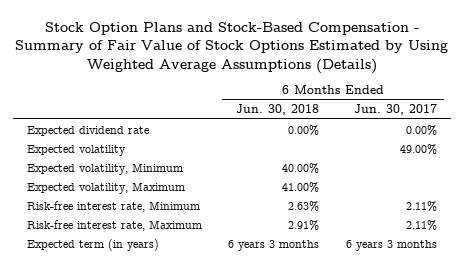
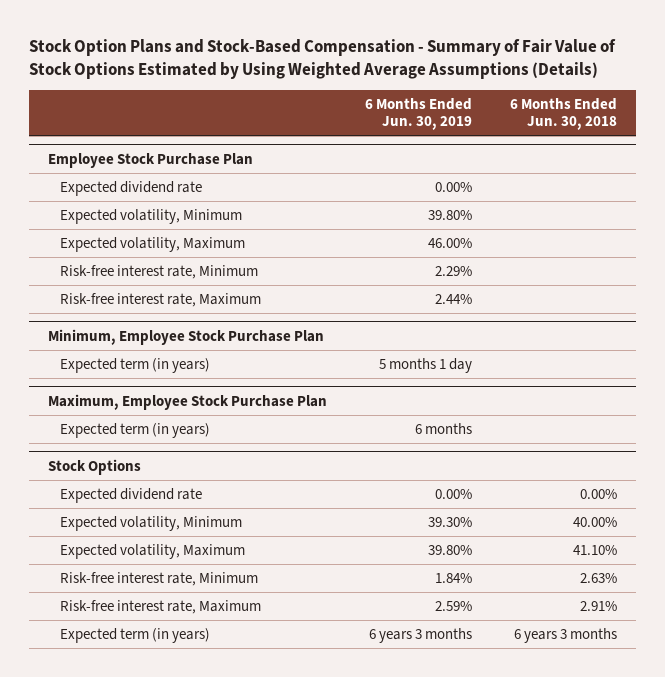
- | 6 Months Ended Jun. 30, 2018 | 6 Months Ended Jun. 30, 2017
+ | 6 Months Ended Jun. 30, 2019 | 6 Months Ended Jun. 30, 2018
+ Employee Stock Purchase Plan
+ Expected dividend rate | 0.00% |
+ Expected volatility, Minimum | 39.80% |
+ Expected volatility, Maximum | 46.00% |
+ Risk-free interest rate, Minimum | 2.29% |
+ Risk-free interest rate, Maximum | 2.44% |
+ Minimum, Employee Stock Purchase Plan
+ Expected term (in years) | 5 months 1 day |
+ Maximum, Employee Stock Purchase Plan
+ Expected term (in years) | 6 months |
+ Stock Options
- Expected volatility | | 49.00%
- Expected volatility, Maximum | 41.00% |
+ Expected volatility, Maximum | 39.80% | 41.10%

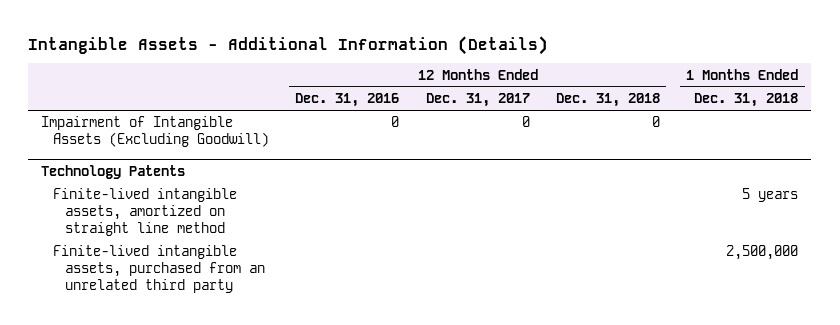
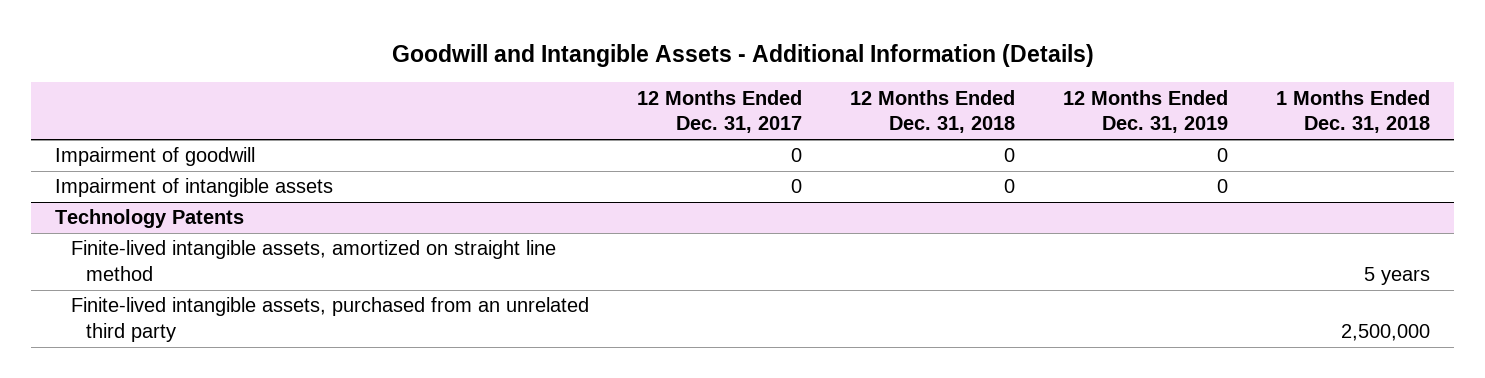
- Intangible Assets - Additional Information (Details)
+ Goodwill and Intangible Assets - Additional Information (Details)
- | 12 Months Ended Dec. 31, 2016 | 12 Months Ended Dec. 31, 2017 | 12 Months Ended Dec. 31, 2018 | 1 Months Ended Dec. 31, 2018
+ | 12 Months Ended Dec. 31, 2017 | 12 Months Ended Dec. 31, 2018 | 12 Months Ended Dec. 31, 2019 | 1 Months Ended Dec. 31, 2018
- Impairment of Intangible Assets (Excluding Goodwill) | 0 | 0 | 0 |
+ Impairment of goodwill | 0 | 0 | 0 |
+ Impairment of intangible assets | 0 | 0 | 0 |

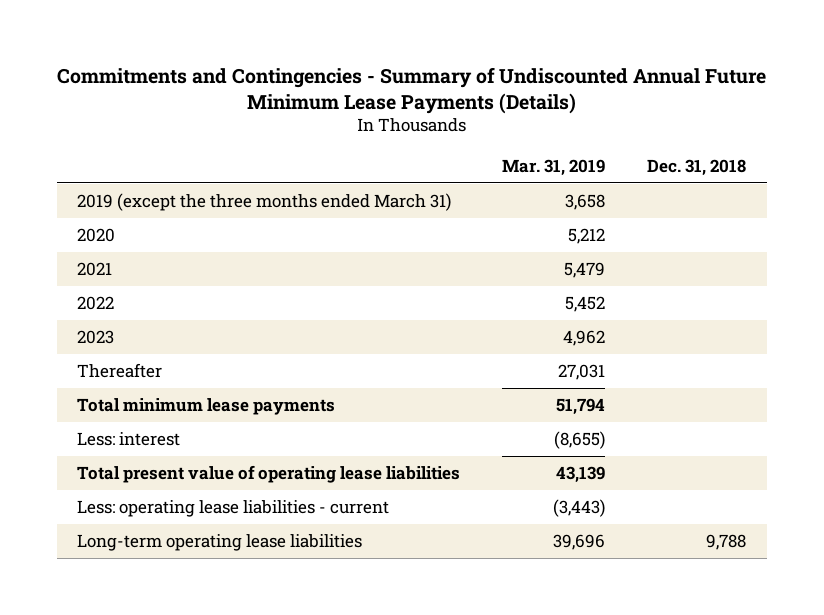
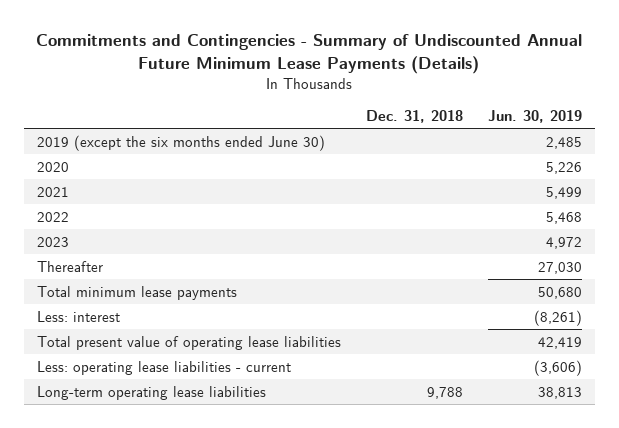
- | Mar. 31, 2019 | Dec. 31, 2018
+ | Dec. 31, 2018 | Jun. 30, 2019
- 2019 (except the three months ended March 31) | 3,658 |
+ 2019 (except the six months ended June 30) | | 2,485

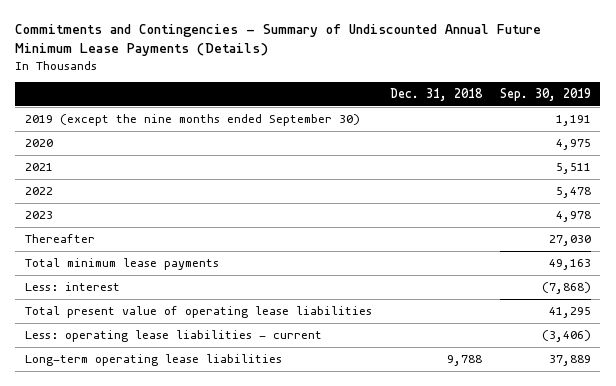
- | Dec. 31, 2018 | Jun. 30, 2019
+ | Dec. 31, 2018 | Sep. 30, 2019
- 2019 (except the six months ended June 30) | | 2,485
+ 2019 (except the nine months ended September 30) | | 1,191

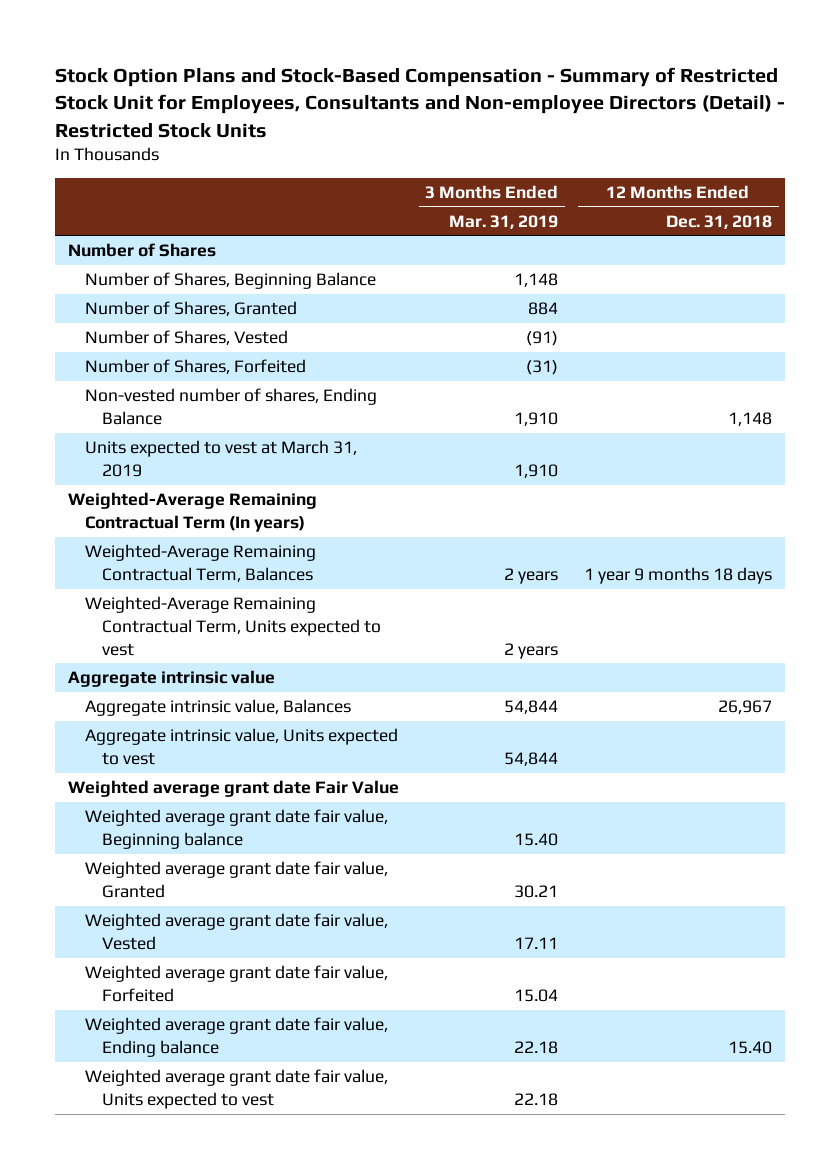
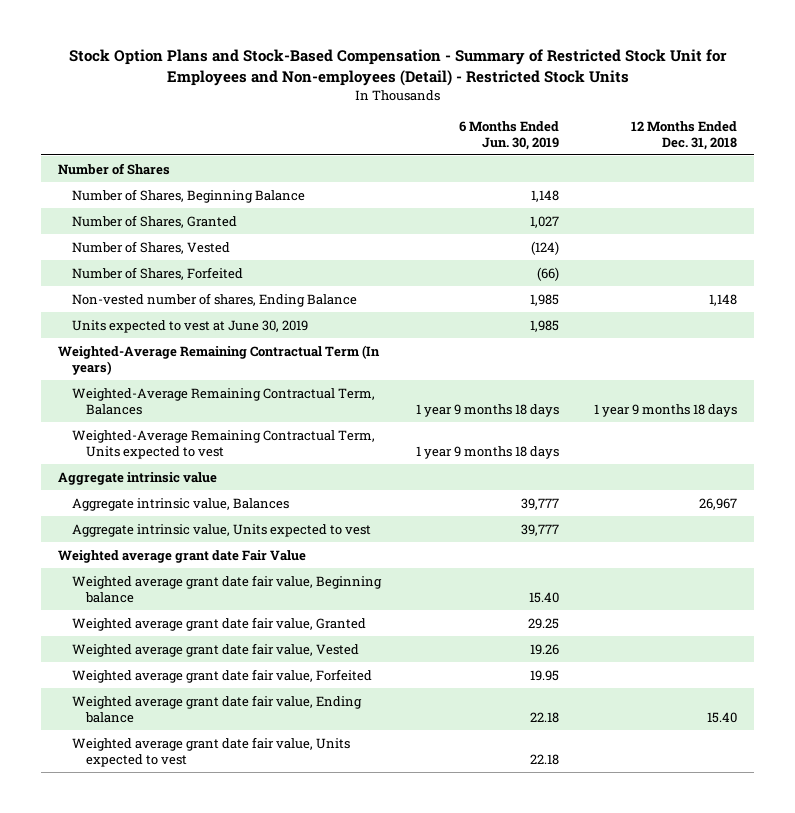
- Stock Option Plans and Stock-Based Compensation - Summary of Restricted Stock Unit for Employees, Consultants and Non-employee Directors (Detail) - Restricted Stock Units
+ Stock Option Plans and Stock-Based Compensation - Summary of Restricted Stock Unit for Employees and Non-employees (Detail) - Restricted Stock Units
- | 3 Months Ended Mar. 31, 2019 | 12 Months Ended Dec. 31, 2018
+ | 6 Months Ended Jun. 30, 2019 | 12 Months Ended Dec. 31, 2018
- Units expected to vest at March 31, 2019 | 1,910 |
+ Units expected to vest at June 30, 2019 | 1,985 |

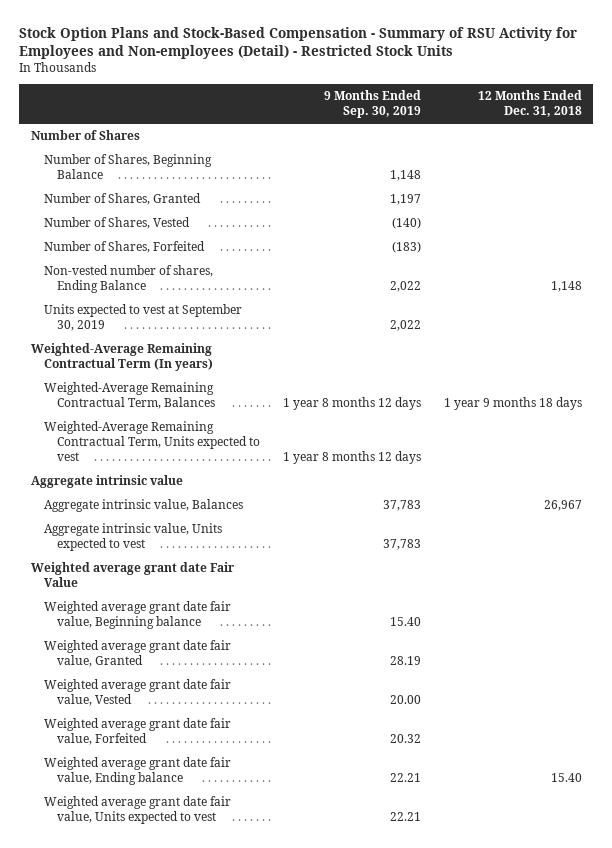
- Stock Option Plans and Stock-Based Compensation - Summary of Restricted Stock Unit for Employees and Non-employees (Detail) - Restricted Stock Units
+ Stock Option Plans and Stock-Based Compensation - Summary of RSU Activity for Employees and Non-employees (Detail) - Restricted Stock Units
- | 6 Months Ended Jun. 30, 2019 | 12 Months Ended Dec. 31, 2018
+ | 9 Months Ended Sep. 30, 2019 | 12 Months Ended Dec. 31, 2018
- Units expected to vest at June 30, 2019 | 1,985 |
+ Units expected to vest at September 30, 2019 | 2,022 |

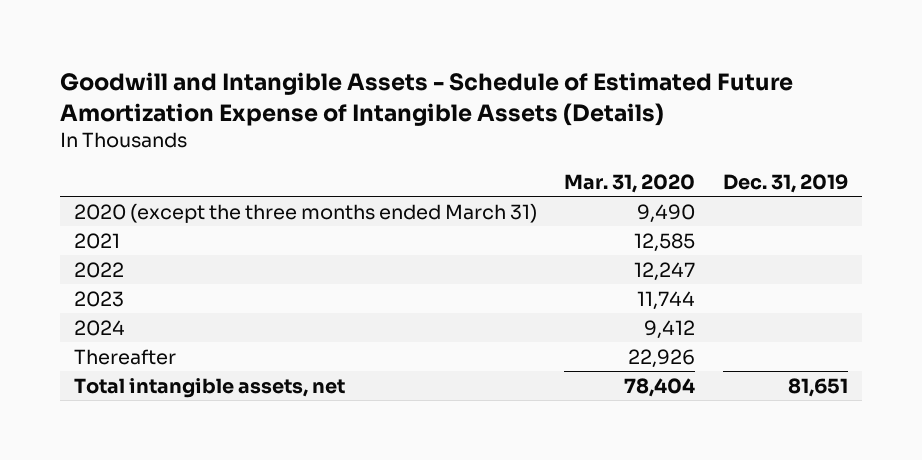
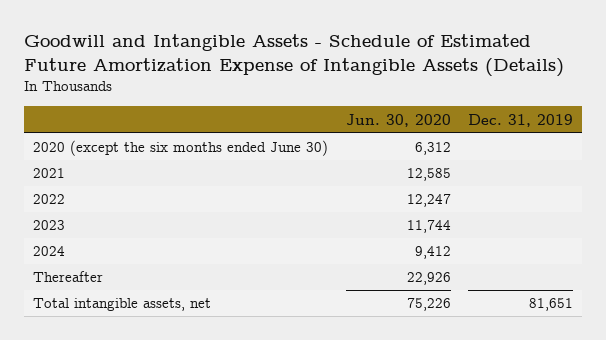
- | Mar. 31, 2020 | Dec. 31, 2019
+ | Jun. 30, 2020 | Dec. 31, 2019
- 2020 (except the three months ended March 31) | 9,490 |
+ 2020 (except the six months ended June 30) | 6,312 |

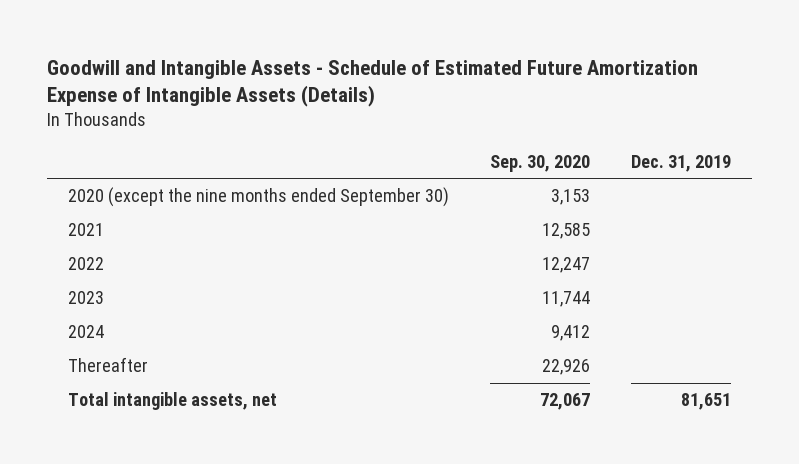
- | Jun. 30, 2020 | Dec. 31, 2019
+ | Sep. 30, 2020 | Dec. 31, 2019
- 2020 (except the six months ended June 30) | 6,312 |
+ 2020 (except the nine months ended September 30) | 3,153 |

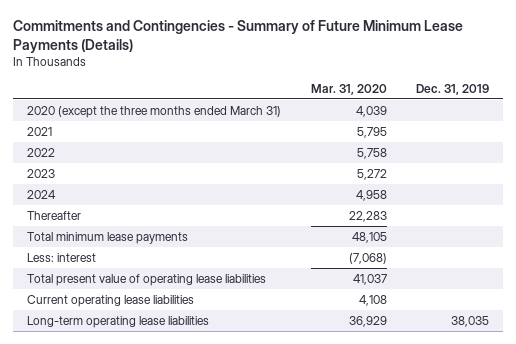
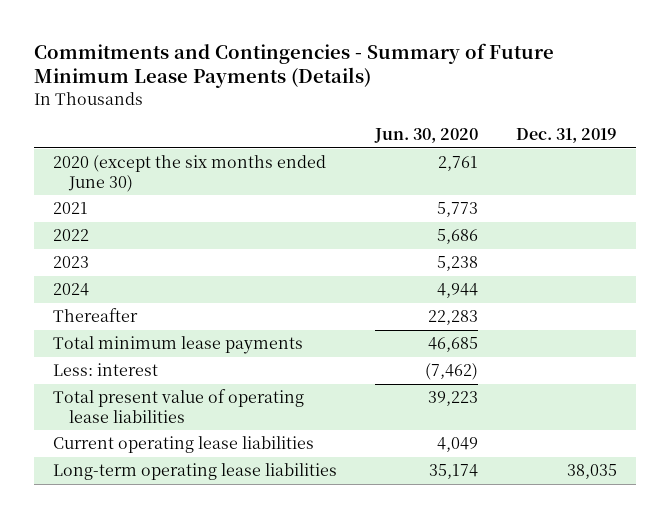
- | Mar. 31, 2020 | Dec. 31, 2019
+ | Jun. 30, 2020 | Dec. 31, 2019
- 2020 (except the three months ended March 31) | 4,039 |
+ 2020 (except the six months ended June 30) | 2,761 |

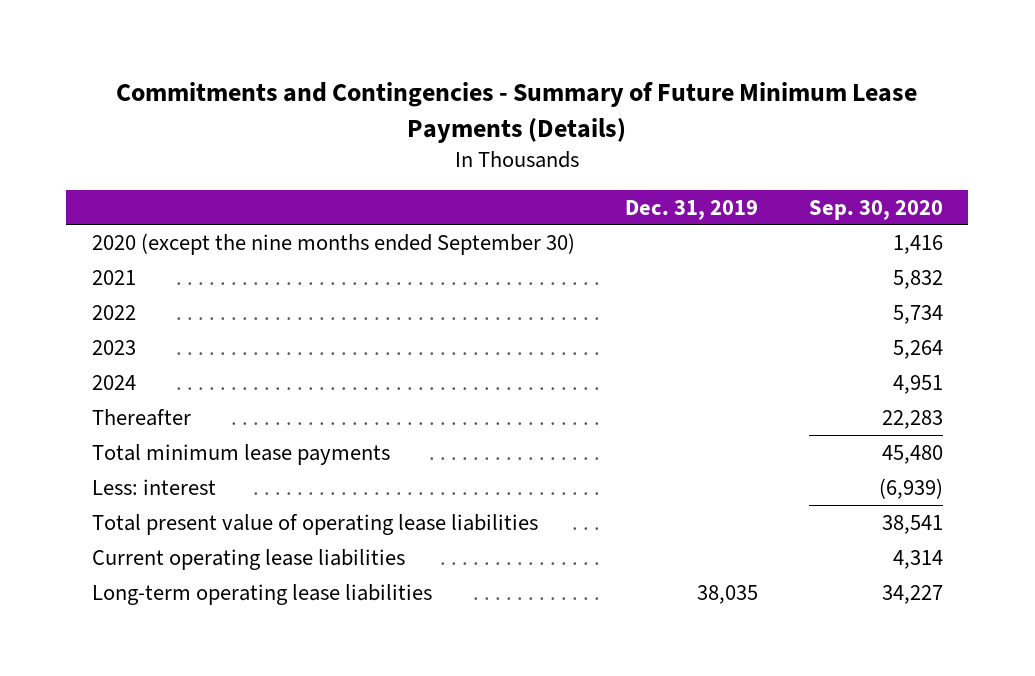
- | Jun. 30, 2020 | Dec. 31, 2019
+ | Dec. 31, 2019 | Sep. 30, 2020
- 2020 (except the six months ended June 30) | 2,761 |
+ 2020 (except the nine months ended September 30) | | 1,416

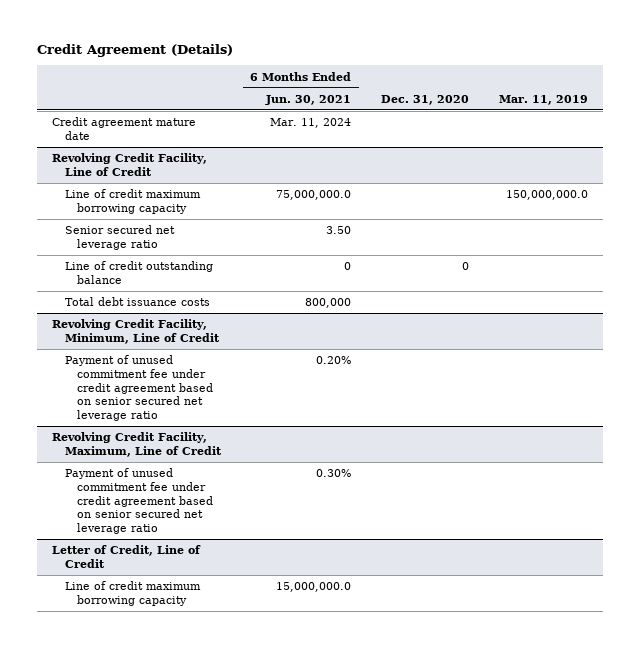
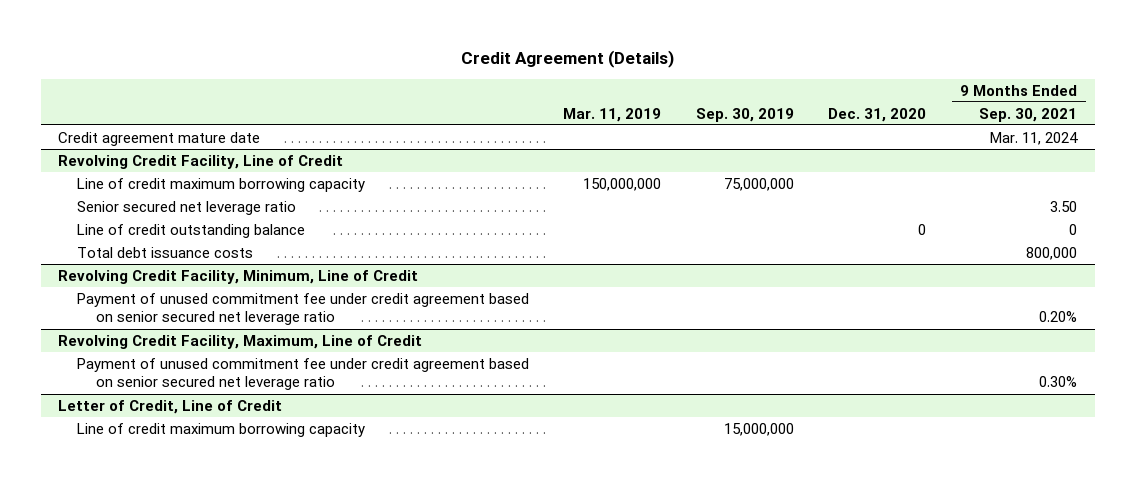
- | 6 Months Ended Jun. 30, 2021 | Dec. 31, 2020 | Mar. 11, 2019
+ | Mar. 11, 2019 | Sep. 30, 2019 | Dec. 31, 2020 | 9 Months Ended Sep. 30, 2021
@ Revolving Credit Facility, Line of Credit
- Line of credit maximum borrowing capacity | 75,000,000.0 | | 150,000,000.0
+ Line of credit maximum borrowing capacity | 150,000,000 | 75,000,000 | |

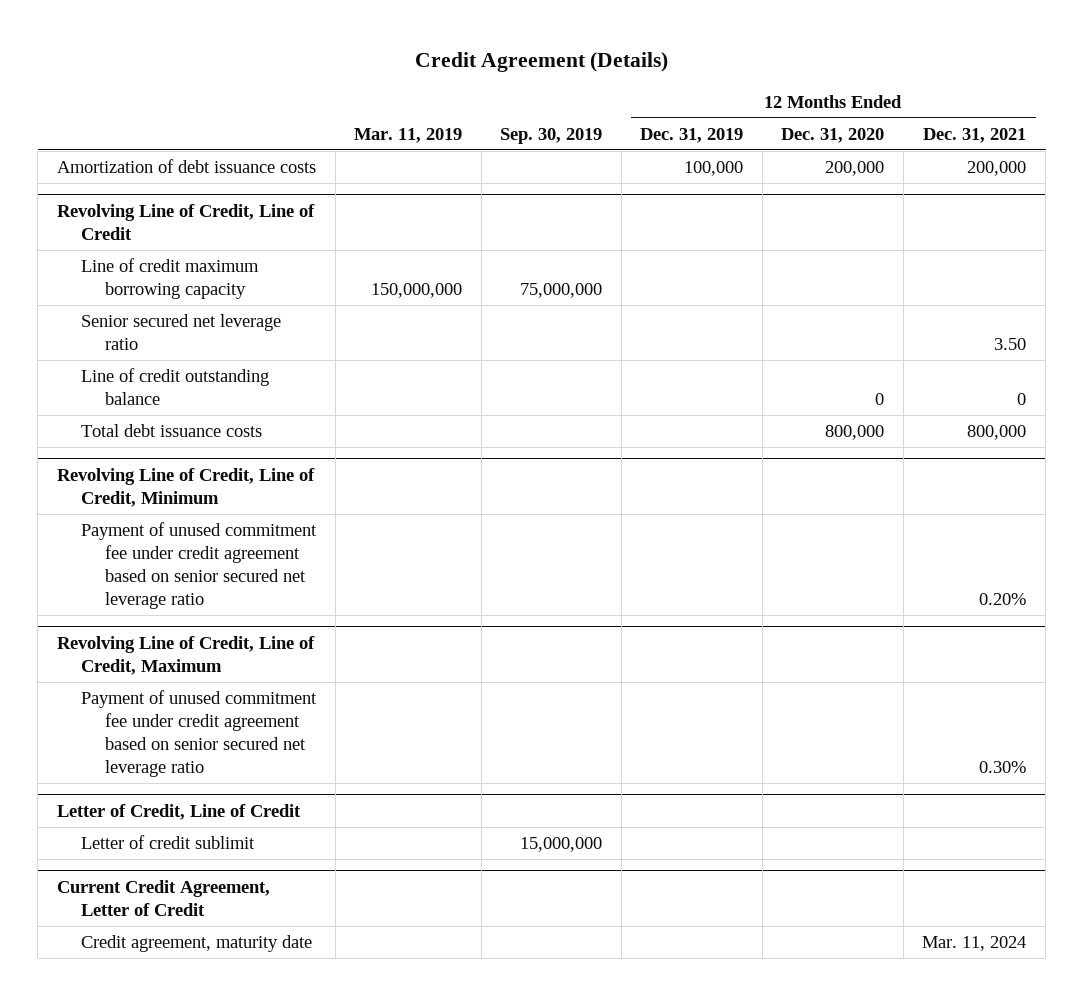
- | Mar. 11, 2019 | Sep. 30, 2019 | Dec. 31, 2020 | 9 Months Ended Sep. 30, 2021
+ | Mar. 11, 2019 | Sep. 30, 2019 | 12 Months Ended Dec. 31, 2019 | 12 Months Ended Dec. 31, 2020 | 12 Months Ended Dec. 31, 2021
- Credit agreement mature date | | | | Mar. 11, 2024
- Revolving Credit Facility, Line of Credit
+ Amortization of debt issuance costs | | | 100,000 | 200,000 | 200,000
+ Revolving Line of Credit, Line of Credit
- Revolving Credit Facility, Minimum, Line of Credit
+ Revolving Line of Credit, Line of Credit, Minimum
- Revolving Credit Facility, Maximum, Line of Credit
+ Revolving Line of Credit, Line of Credit, Maximum
@ Letter of Credit, Line of Credit
- Line of credit maximum borrowing capacity | | 15,000,000 | |
+ Letter of credit sublimit | | 15,000,000 | | |
+ Current Credit Agreement, Letter of Credit
+ Credit agreement, maturity date | | | | | Mar. 11, 2024

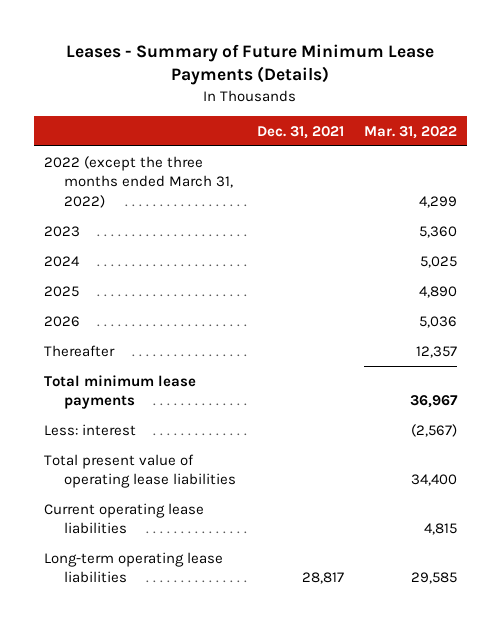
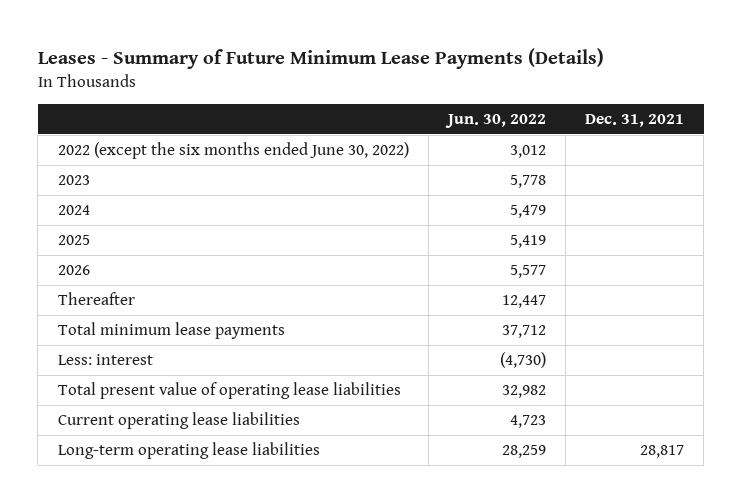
- | Dec. 31, 2021 | Mar. 31, 2022
+ | Jun. 30, 2022 | Dec. 31, 2021
- 2022 (except the three months ended March 31, 2022) | | 4,299
+ 2022 (except the six months ended June 30, 2022) | 3,012 |

